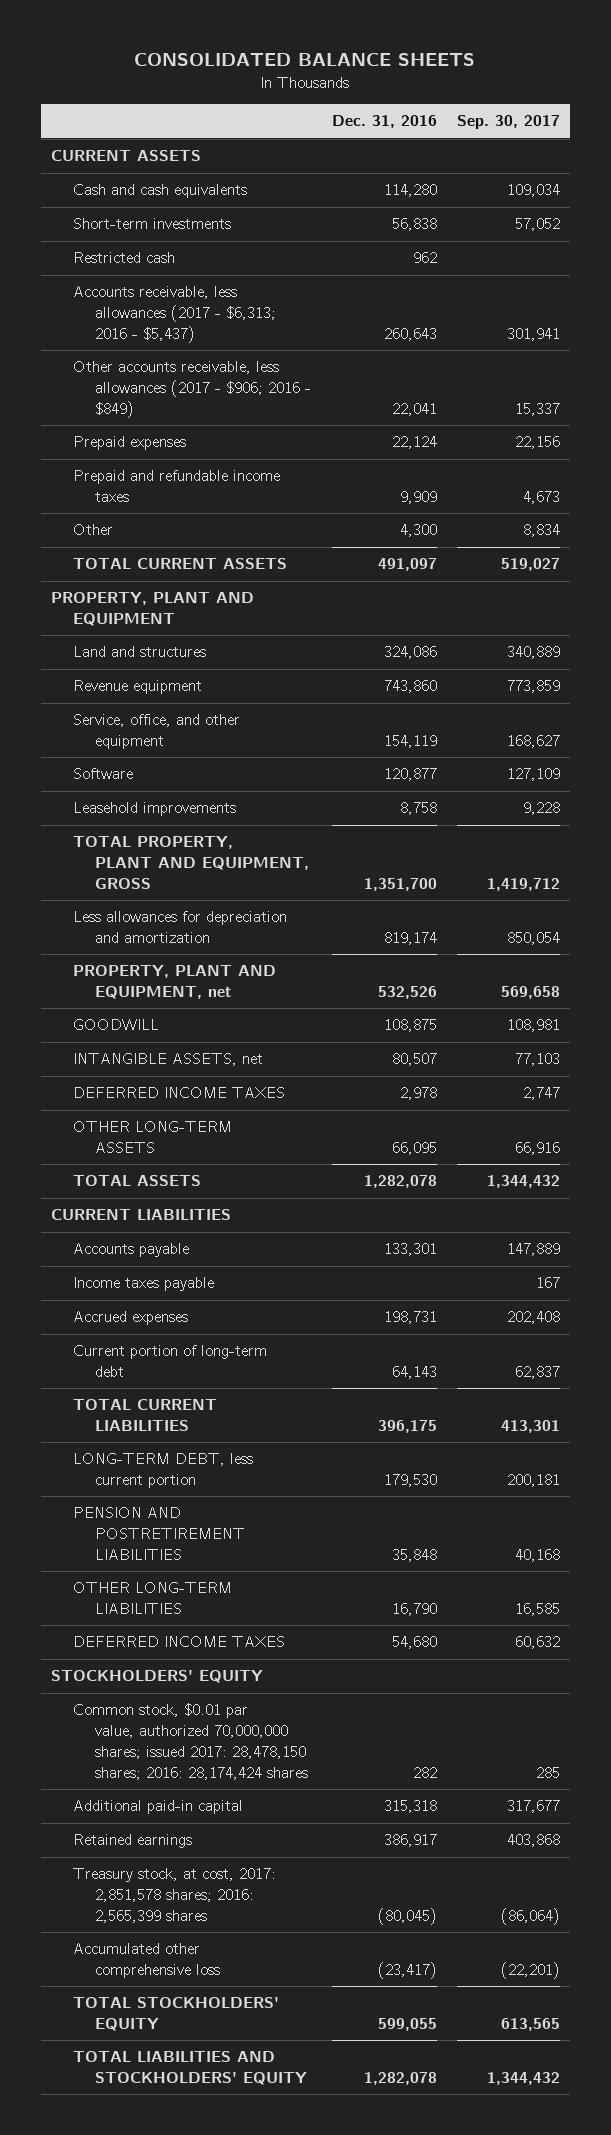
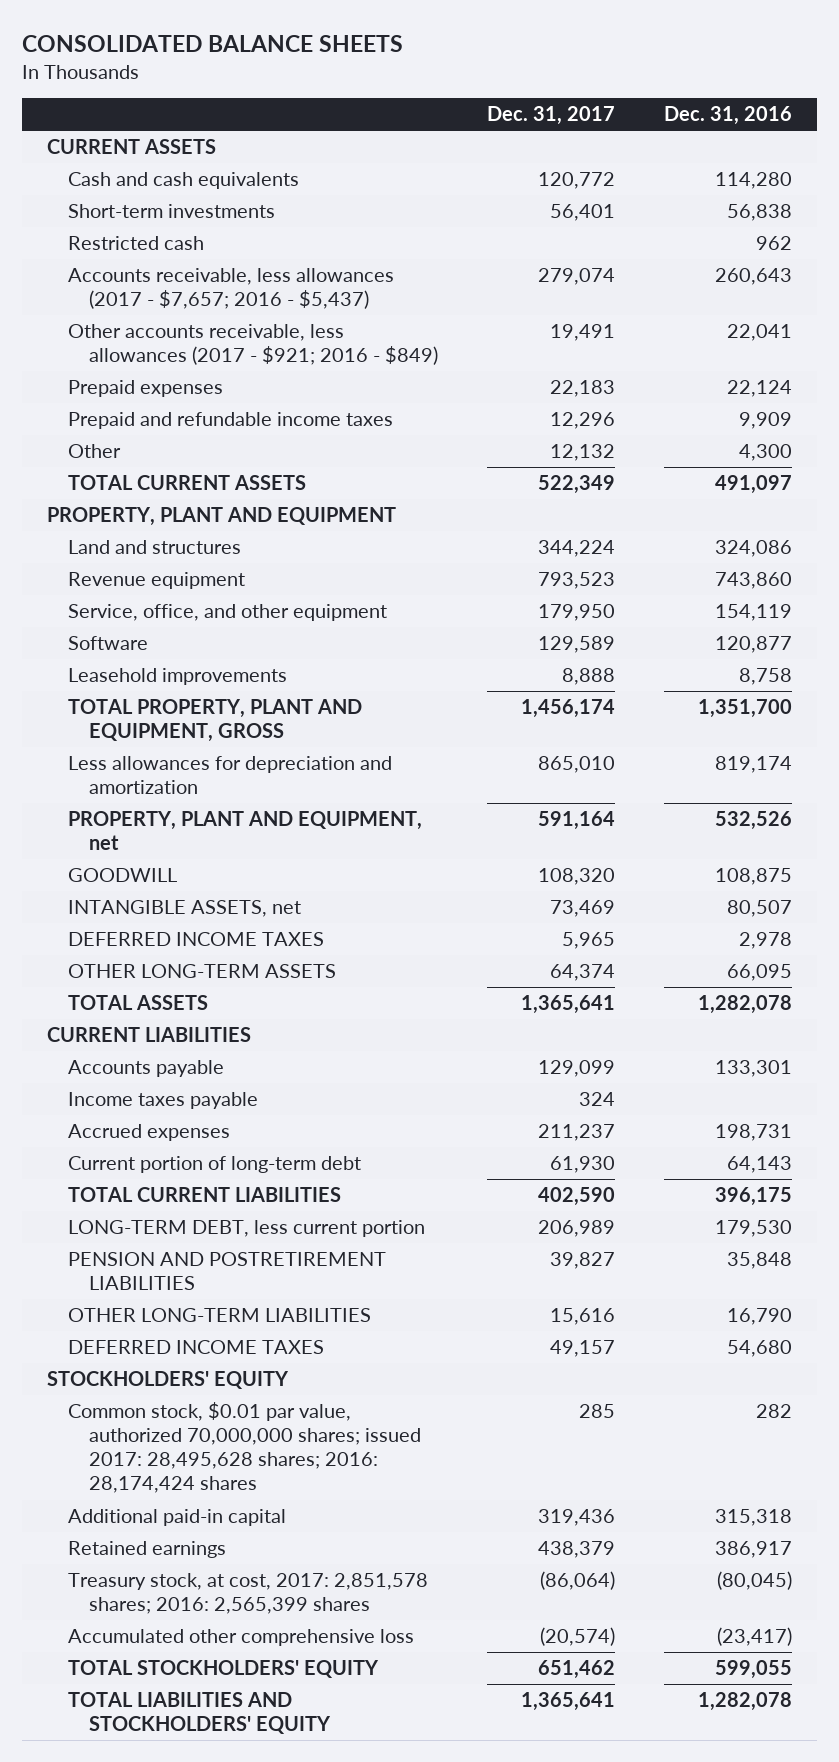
- | Dec. 31, 2016 | Sep. 30, 2017
+ | Dec. 31, 2017 | Dec. 31, 2016
- Accounts receivable, less allowances (2017 - $6,313; 2016 - $5,437) | 260,643 | 301,941
- Other accounts receivable, less allowances (2017 - $906; 2016 - $849) | 22,041 | 15,337
+ Accounts receivable, less allowances (2017 - $7,657; 2016 - $5,437) | 279,074 | 260,643
+ Other accounts receivable, less allowances (2017 - $921; 2016 - $849) | 19,491 | 22,041
- Common stock, $0.01 par value, authorized 70,000,000 shares; issued 2017: 28,478,150 shares; 2016: 28,174,424 shares | 282 | 285
+ Common stock, $0.01 par value, authorized 70,000,000 shares; issued 2017: 28,495,628 shares; 2016: 28,174,424 shares | 285 | 282

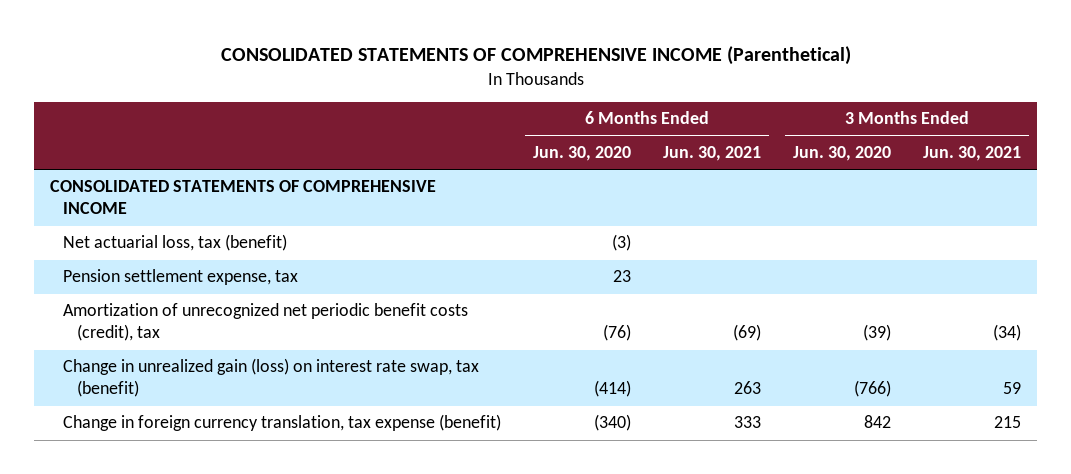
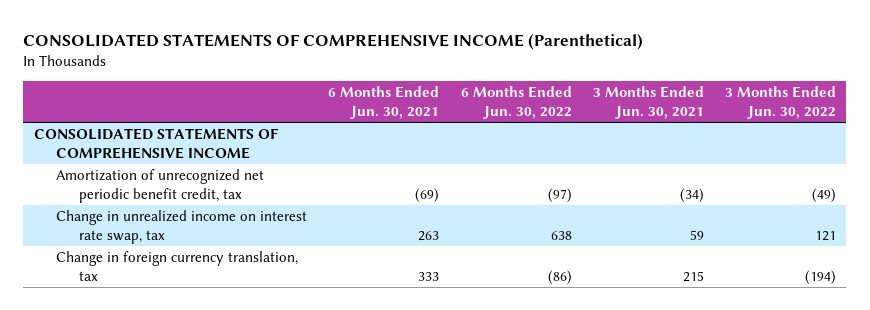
- | 6 Months Ended Jun. 30, 2020 | 6 Months Ended Jun. 30, 2021 | 3 Months Ended Jun. 30, 2020 | 3 Months Ended Jun. 30, 2021
+ | 6 Months Ended Jun. 30, 2021 | 6 Months Ended Jun. 30, 2022 | 3 Months Ended Jun. 30, 2021 | 3 Months Ended Jun. 30, 2022
- Net actuarial loss, tax (benefit) | (3) | | |
- Pension settlement expense, tax | 23 | | |
- Amortization of unrecognized net periodic benefit costs (credit), tax | (76) | (69) | (39) | (34)
- Change in unrealized gain (loss) on interest rate swap, tax (benefit) | (414) | 263 | (766) | 59
- Change in foreign currency translation, tax expense (benefit) | (340) | 333 | 842 | 215
+ Amortization of unrecognized net periodic benefit credit, tax | (69) | (97) | (34) | (49)
+ Change in unrealized income on interest rate swap, tax | 263 | 638 | 59 | 121
+ Change in foreign currency translation, tax | 333 | (86) | 215 | (194)

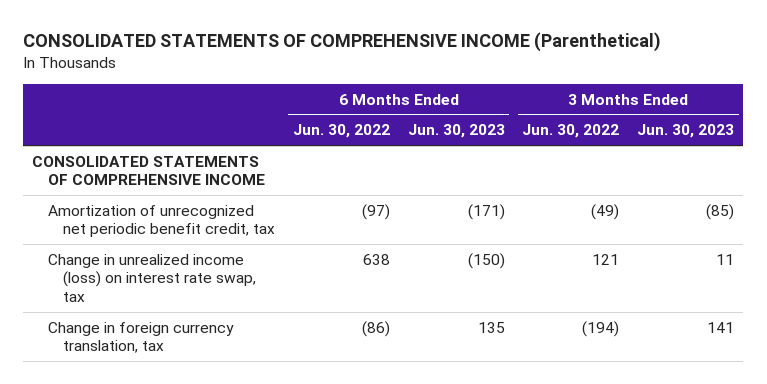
- | 6 Months Ended Jun. 30, 2021 | 6 Months Ended Jun. 30, 2022 | 3 Months Ended Jun. 30, 2021 | 3 Months Ended Jun. 30, 2022
+ | 6 Months Ended Jun. 30, 2022 | 6 Months Ended Jun. 30, 2023 | 3 Months Ended Jun. 30, 2022 | 3 Months Ended Jun. 30, 2023
- Change in unrealized income on interest rate swap, tax | 263 | 638 | 59 | 121
+ Change in unrealized income (loss) on interest rate swap, tax | 638 | (150) | 121 | 11

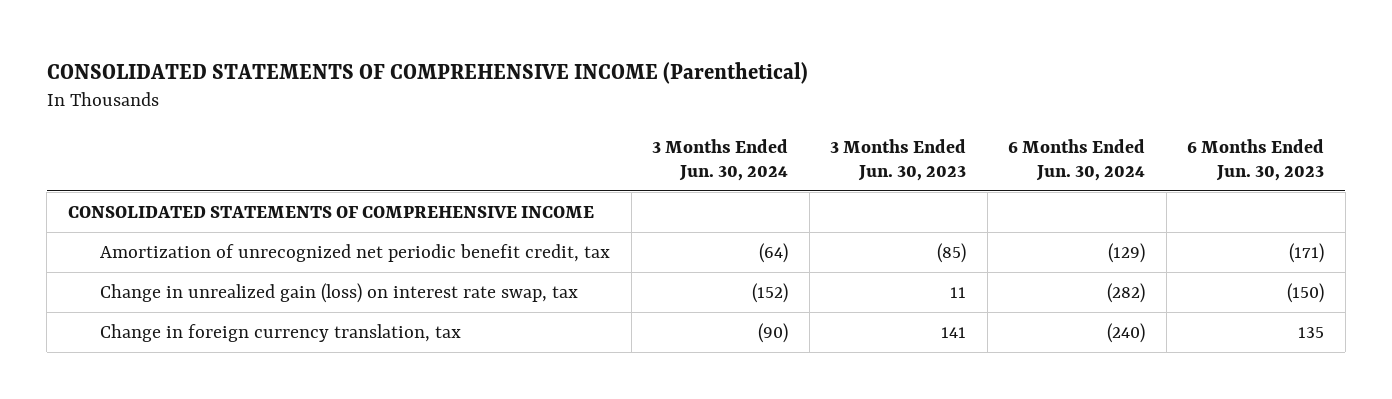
- | 6 Months Ended Jun. 30, 2022 | 6 Months Ended Jun. 30, 2023 | 3 Months Ended Jun. 30, 2022 | 3 Months Ended Jun. 30, 2023
+ | 3 Months Ended Jun. 30, 2024 | 3 Months Ended Jun. 30, 2023 | 6 Months Ended Jun. 30, 2024 | 6 Months Ended Jun. 30, 2023
- Change in unrealized income (loss) on interest rate swap, tax | 638 | (150) | 121 | 11
+ Change in unrealized gain (loss) on interest rate swap, tax | (152) | 11 | (282) | (150)

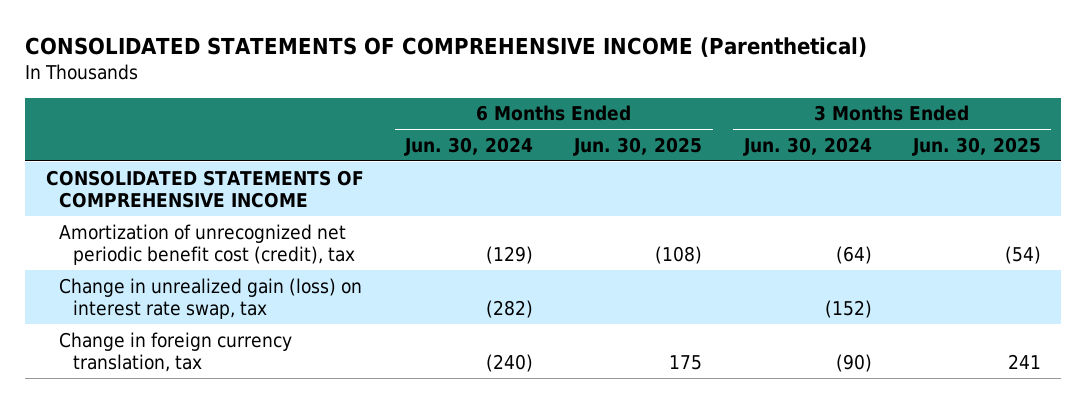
- | 3 Months Ended Jun. 30, 2024 | 3 Months Ended Jun. 30, 2023 | 6 Months Ended Jun. 30, 2024 | 6 Months Ended Jun. 30, 2023
+ | 6 Months Ended Jun. 30, 2024 | 6 Months Ended Jun. 30, 2025 | 3 Months Ended Jun. 30, 2024 | 3 Months Ended Jun. 30, 2025
- Amortization of unrecognized net periodic benefit credit, tax | (64) | (85) | (129) | (171)
+ Amortization of unrecognized net periodic benefit cost (credit), tax | (129) | (108) | (64) | (54)

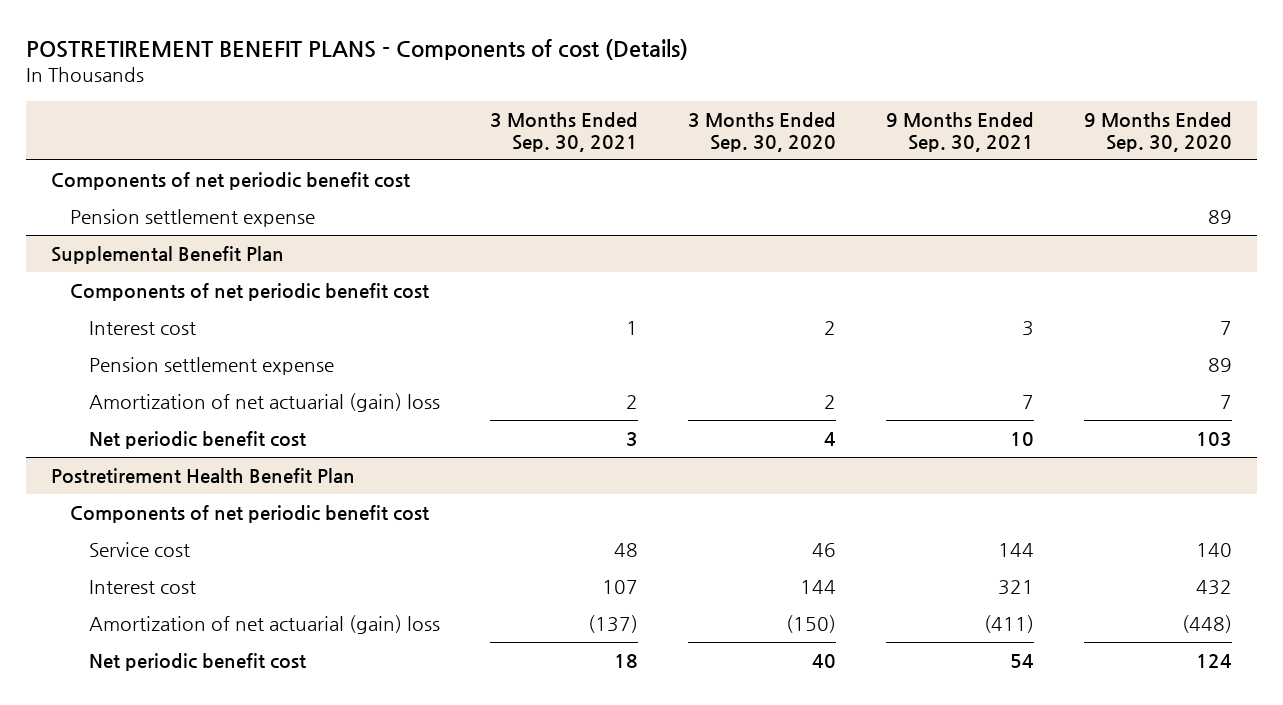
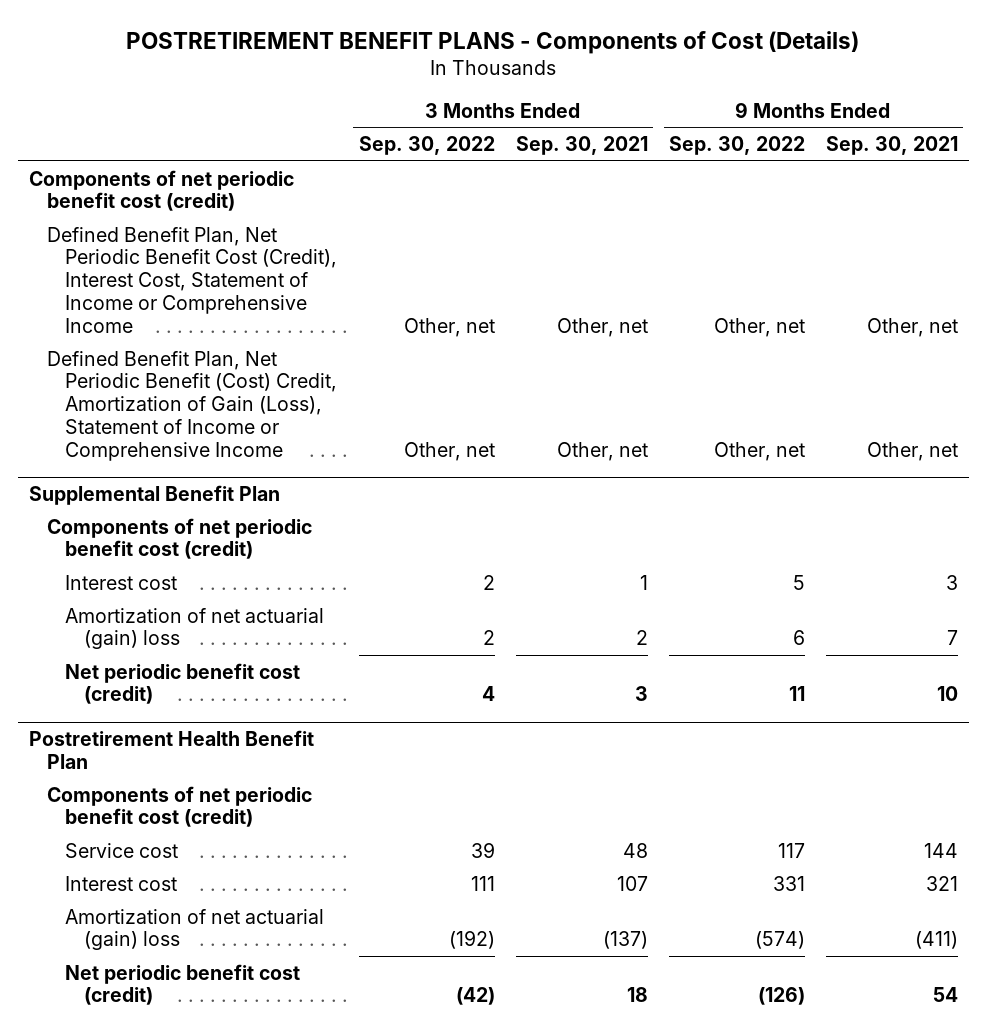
- POSTRETIREMENT BENEFIT PLANS - Components of cost (Details)
+ POSTRETIREMENT BENEFIT PLANS - Components of Cost (Details)
- | 3 Months Ended Sep. 30, 2021 | 3 Months Ended Sep. 30, 2020 | 9 Months Ended Sep. 30, 2021 | 9 Months Ended Sep. 30, 2020
+ | 3 Months Ended Sep. 30, 2022 | 3 Months Ended Sep. 30, 2021 | 9 Months Ended Sep. 30, 2022 | 9 Months Ended Sep. 30, 2021
- Components of net periodic benefit cost
- Pension settlement expense | | | | 89
+ Components of net periodic benefit cost (credit)
+ Defined Benefit Plan, Net Periodic Benefit Cost (Credit), Interest Cost, Statement of Income or Comprehensive Income | Other, net | Other, net | Other, net | Other, net
+ Defined Benefit Plan, Net Periodic Benefit (Cost) Credit, Amortization of Gain (Loss), Statement of Income or Comprehensive Income | Other, net | Other, net | Other, net | Other, net
@ Supplemental Benefit Plan
- Components of net periodic benefit cost
+ Components of net periodic benefit cost (credit)
- Pension settlement expense | | | | 89
- Net periodic benefit cost | 3 | 4 | 10 | 103
+ Net periodic benefit cost (credit) | 4 | 3 | 11 | 10
@ Postretirement Health Benefit Plan
- Components of net periodic benefit cost
+ Components of net periodic benefit cost (credit)
- Net periodic benefit cost | 18 | 40 | 54 | 124
+ Net periodic benefit cost (credit) | (42) | 18 | (126) | 54

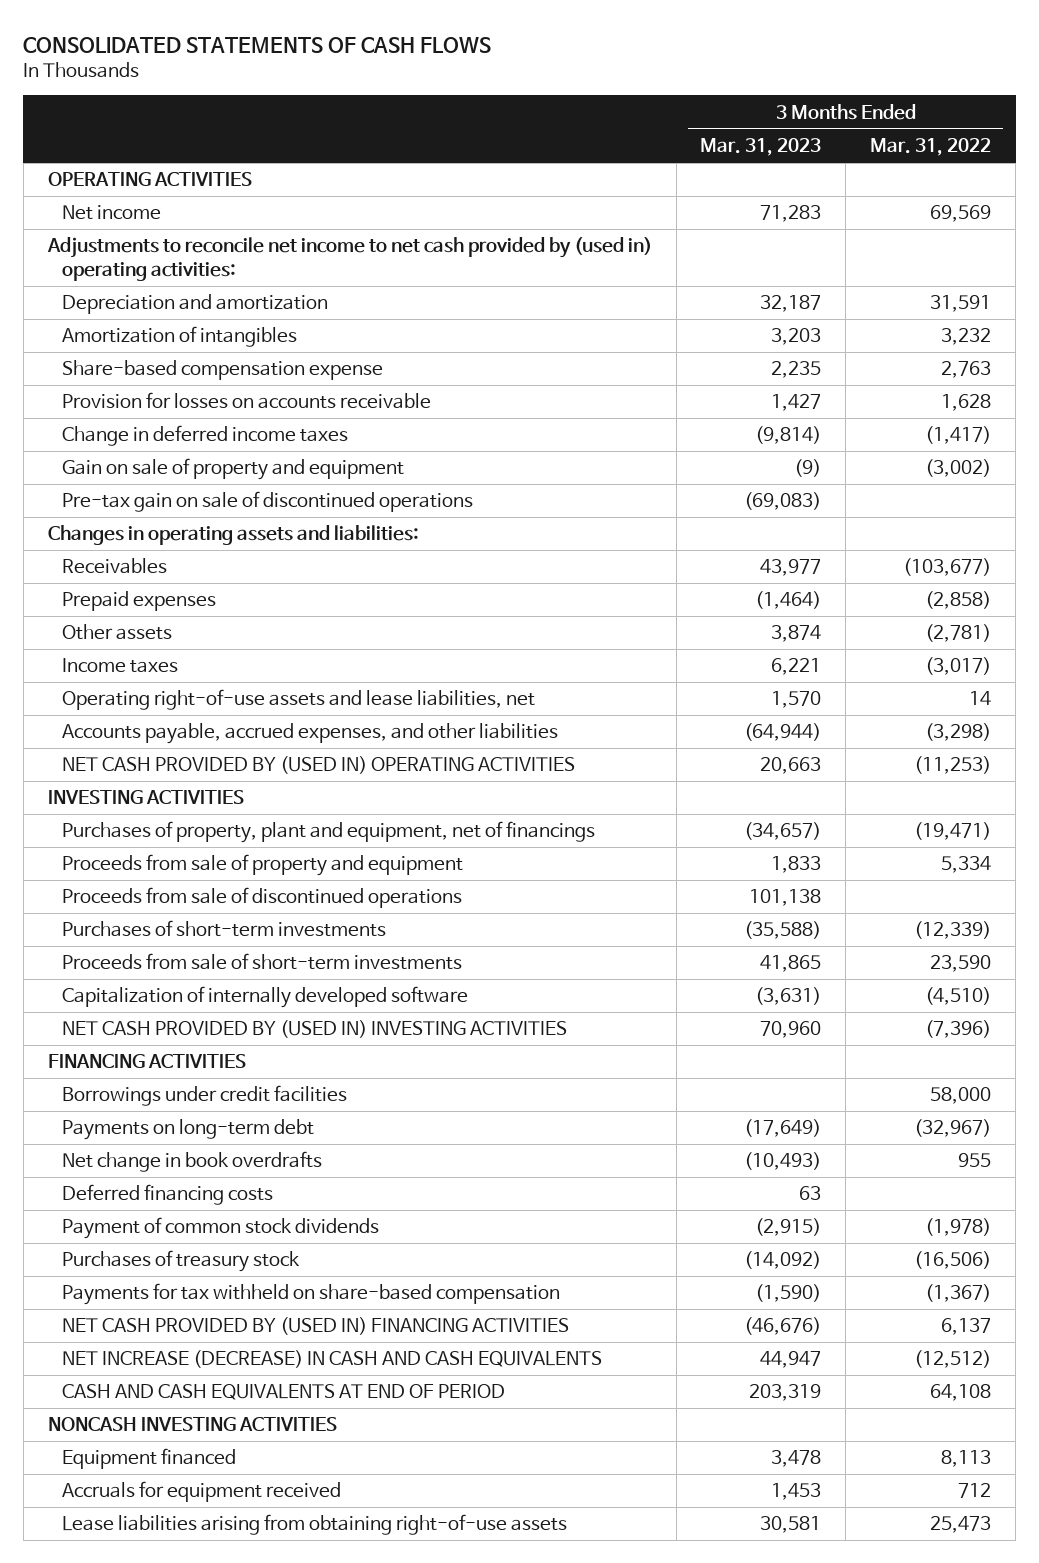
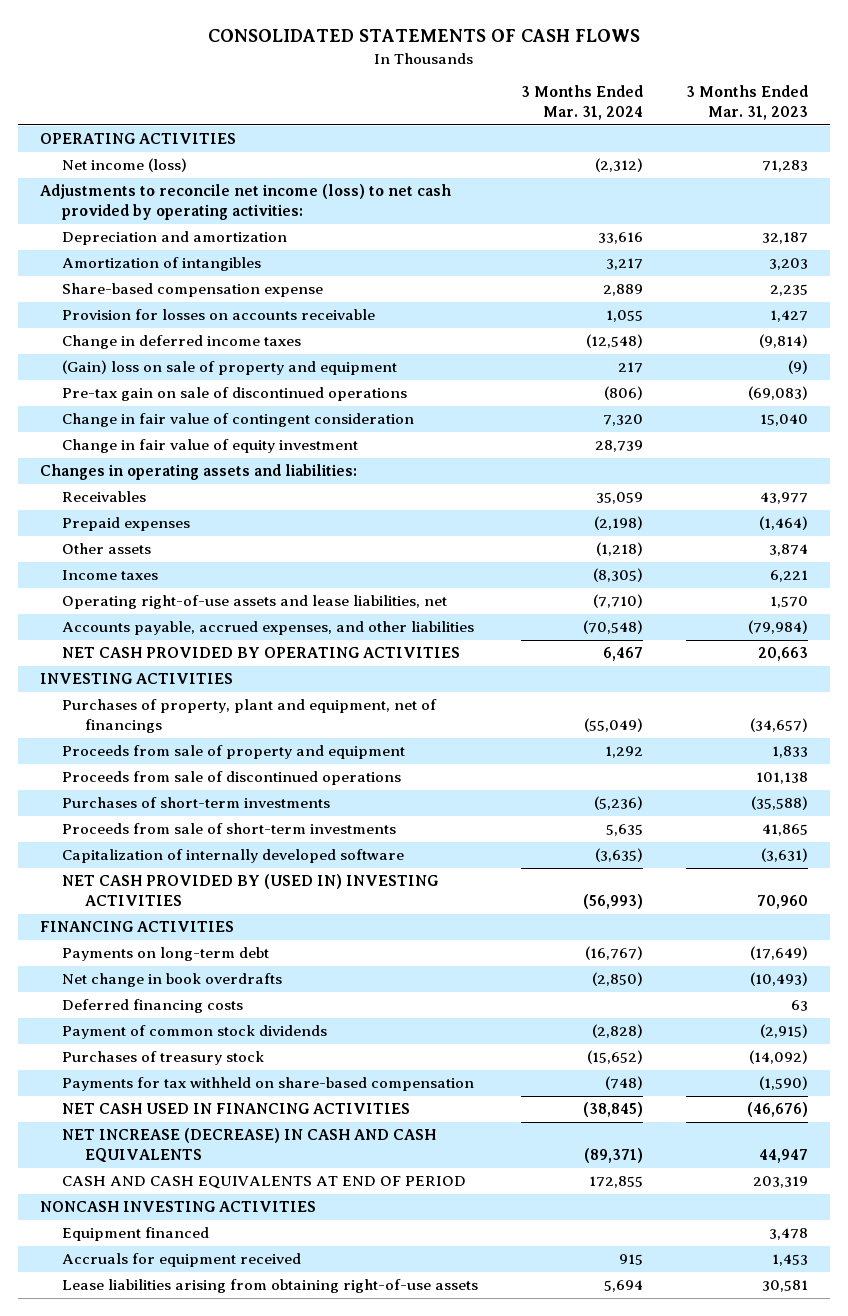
- | 3 Months Ended Mar. 31, 2023 | 3 Months Ended Mar. 31, 2022
+ | 3 Months Ended Mar. 31, 2024 | 3 Months Ended Mar. 31, 2023
- Net income | 71,283 | 69,569
- Adjustments to reconcile net income to net cash provided by (used in) operating activities:
+ Net income (loss) | (2,312) | 71,283
+ Adjustments to reconcile net income (loss) to net cash provided by operating activities:
- Gain on sale of property and equipment | (9) | (3,002)
+ (Gain) loss on sale of property and equipment | 217 | (9)
+ Change in fair value of contingent consideration | 7,320 | 15,040
+ Change in fair value of equity investment | 28,739 |
- Accounts payable, accrued expenses, and other liabilities | (64,944) | (3,298)
- NET CASH PROVIDED BY (USED IN) OPERATING ACTIVITIES | 20,663 | (11,253)
+ Accounts payable, accrued expenses, and other liabilities | (70,548) | (79,984)
+ NET CASH PROVIDED BY OPERATING ACTIVITIES | 6,467 | 20,663
- Borrowings under credit facilities | | 58,000
- NET CASH PROVIDED BY (USED IN) FINANCING ACTIVITIES | (46,676) | 6,137
+ NET CASH USED IN FINANCING ACTIVITIES | (38,845) | (46,676)

